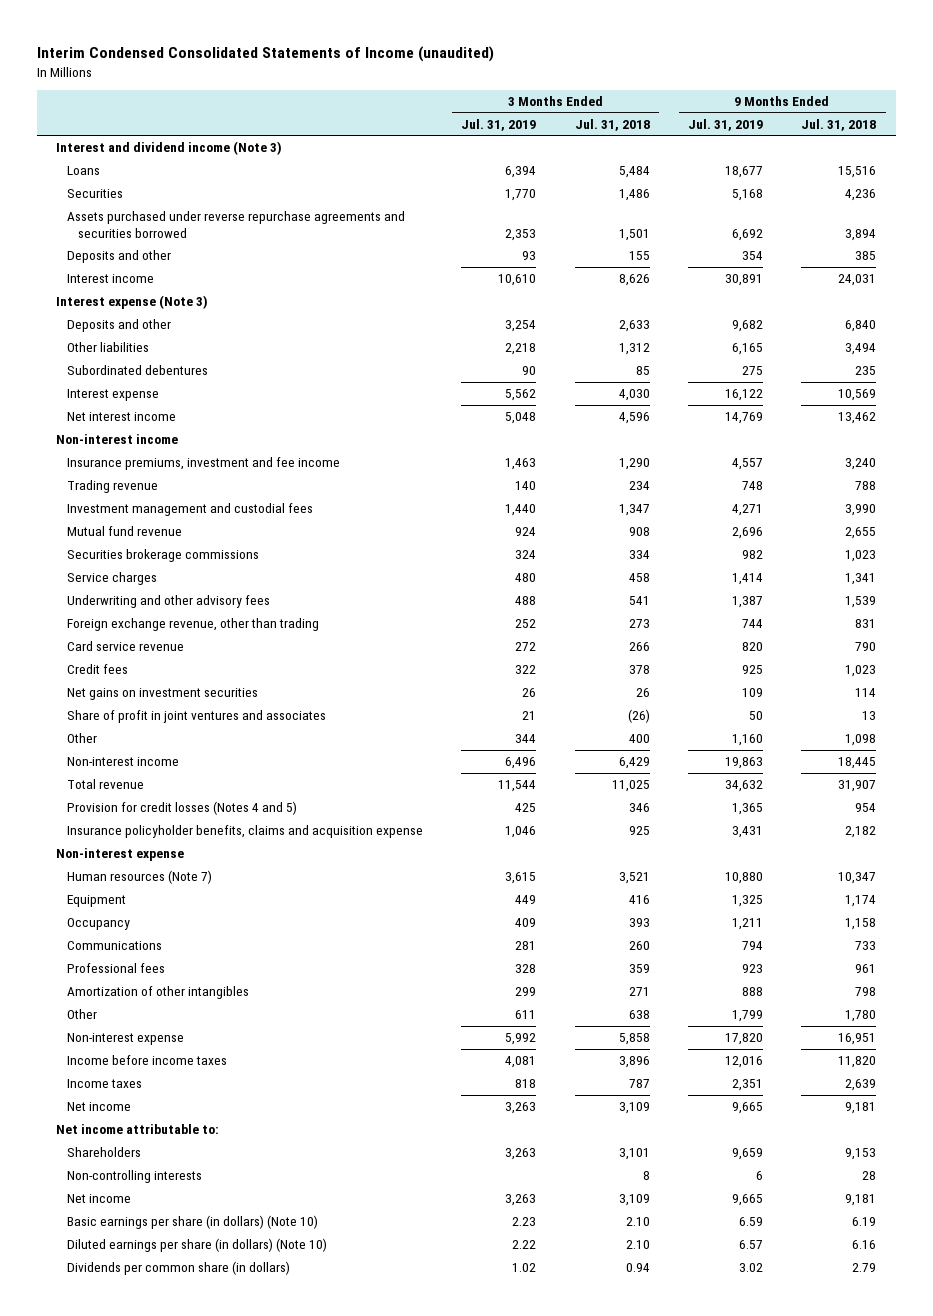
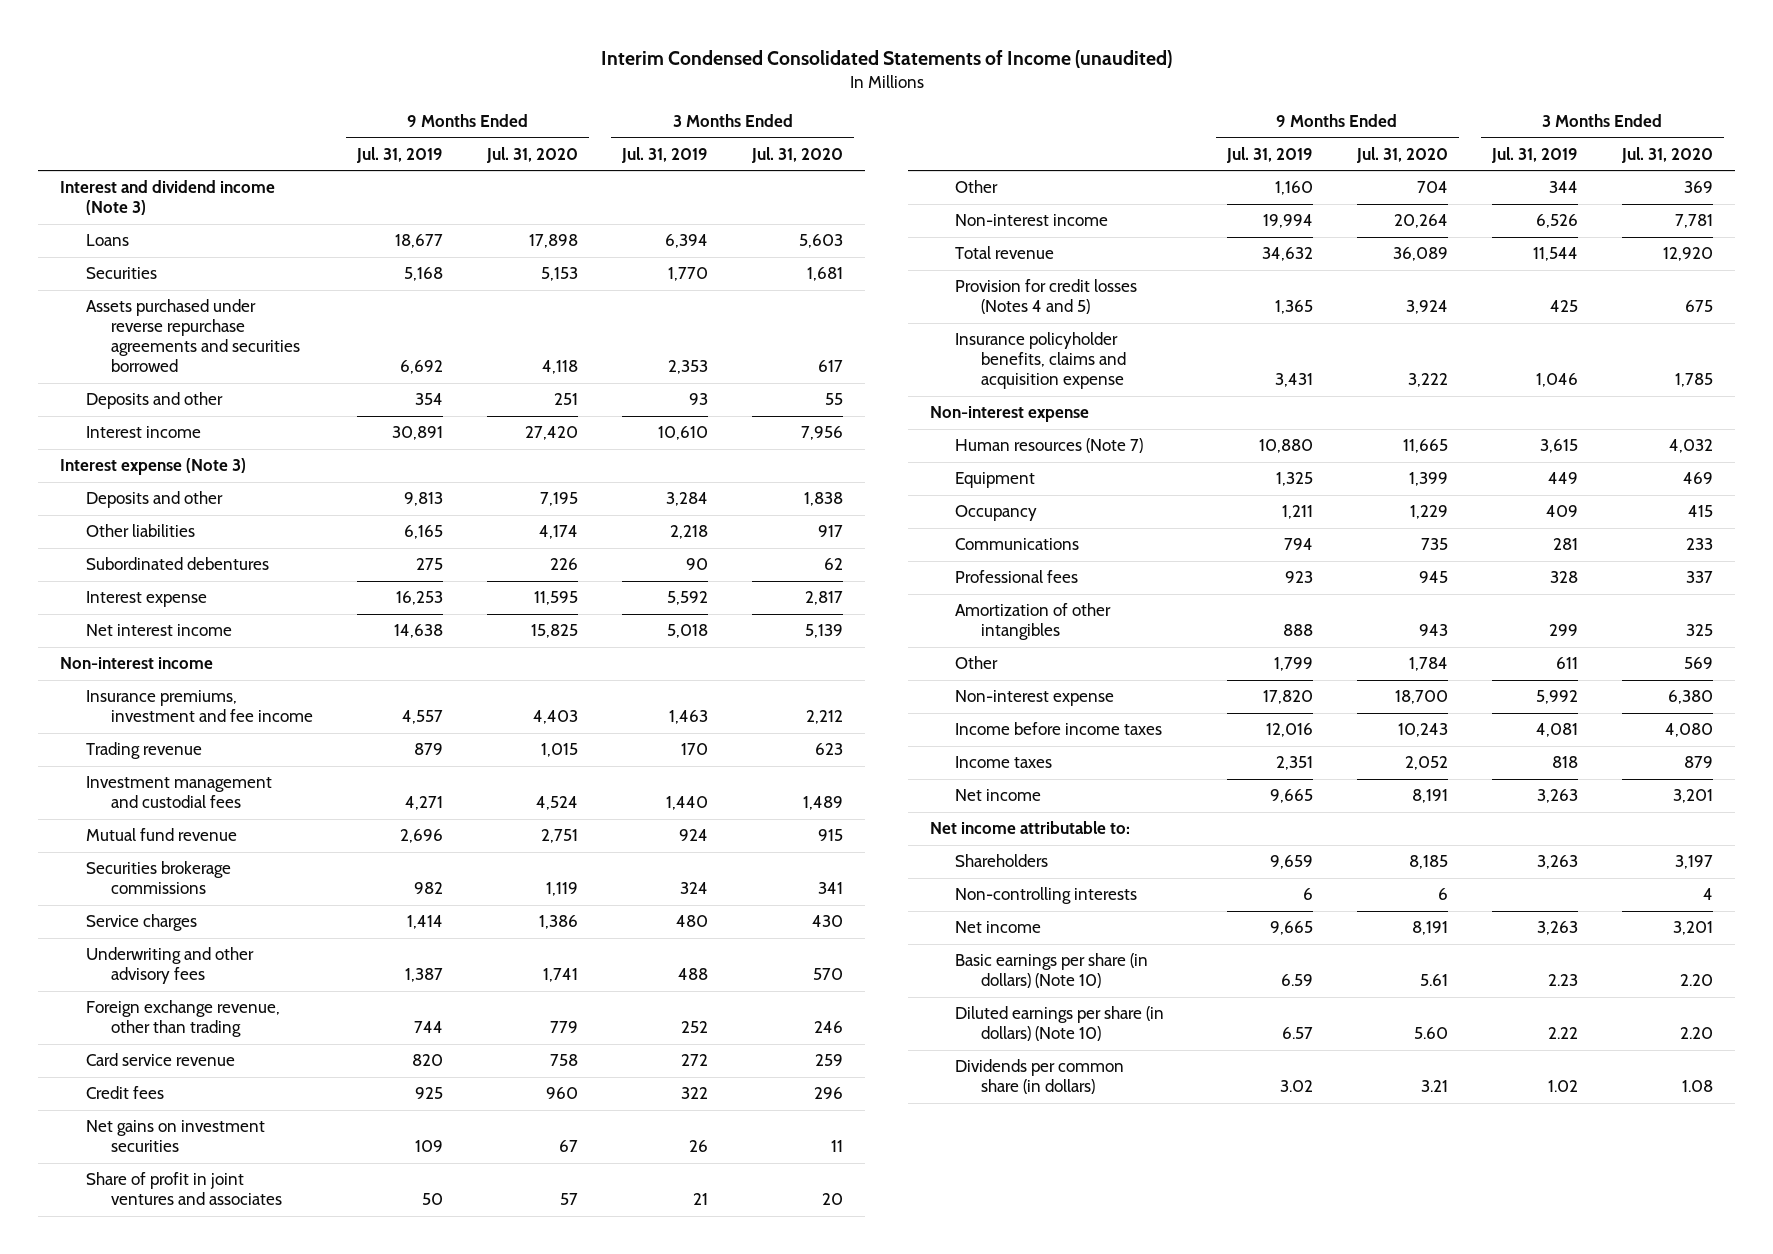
- | 3 Months Ended Jul. 31, 2019 | 3 Months Ended Jul. 31, 2018 | 9 Months Ended Jul. 31, 2019 | 9 Months Ended Jul. 31, 2018
+ | 9 Months Ended Jul. 31, 2019 | 9 Months Ended Jul. 31, 2020 | 3 Months Ended Jul. 31, 2019 | 3 Months Ended Jul. 31, 2020
- Deposits and other | 3,254 | 2,633 | 9,682 | 6,840
+ Deposits and other | 9,813 | 7,195 | 3,284 | 1,838
- Interest expense | 5,562 | 4,030 | 16,122 | 10,569
- Net interest income | 5,048 | 4,596 | 14,769 | 13,462
+ Interest expense | 16,253 | 11,595 | 5,592 | 2,817
+ Net interest income | 14,638 | 15,825 | 5,018 | 5,139
- Trading revenue | 140 | 234 | 748 | 788
+ Trading revenue | 879 | 1,015 | 170 | 623
- Non-interest income | 6,496 | 6,429 | 19,863 | 18,445
+ Non-interest income | 19,994 | 20,264 | 6,526 | 7,781

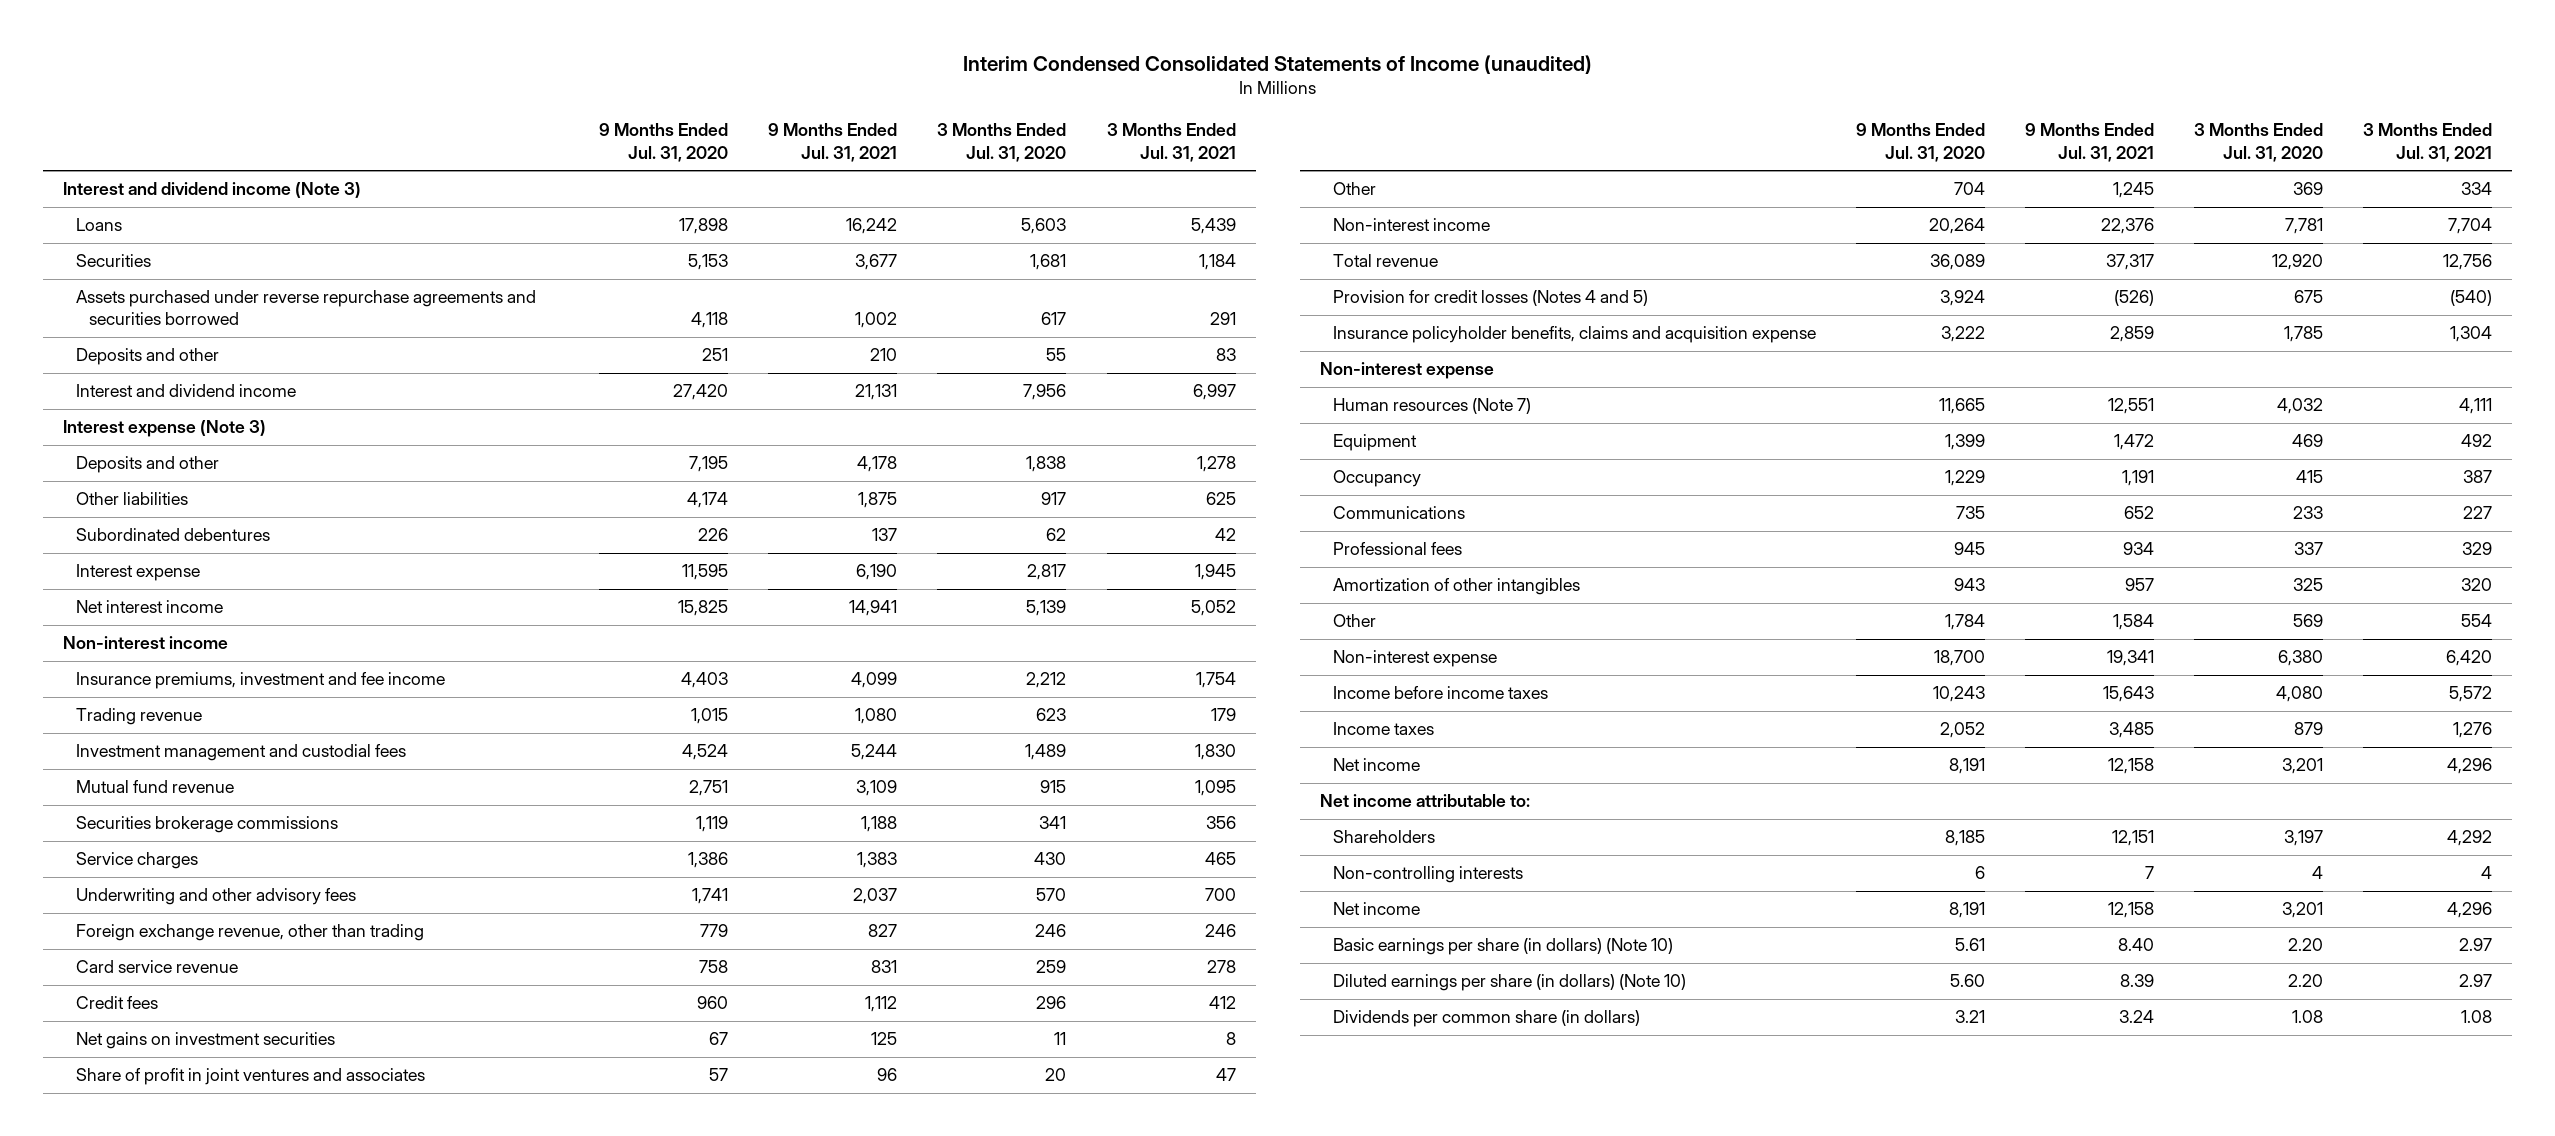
- | 9 Months Ended Jul. 31, 2019 | 9 Months Ended Jul. 31, 2020 | 3 Months Ended Jul. 31, 2019 | 3 Months Ended Jul. 31, 2020
+ | 9 Months Ended Jul. 31, 2020 | 9 Months Ended Jul. 31, 2021 | 3 Months Ended Jul. 31, 2020 | 3 Months Ended Jul. 31, 2021
- Interest income | 30,891 | 27,420 | 10,610 | 7,956
+ Interest and dividend income | 27,420 | 21,131 | 7,956 | 6,997

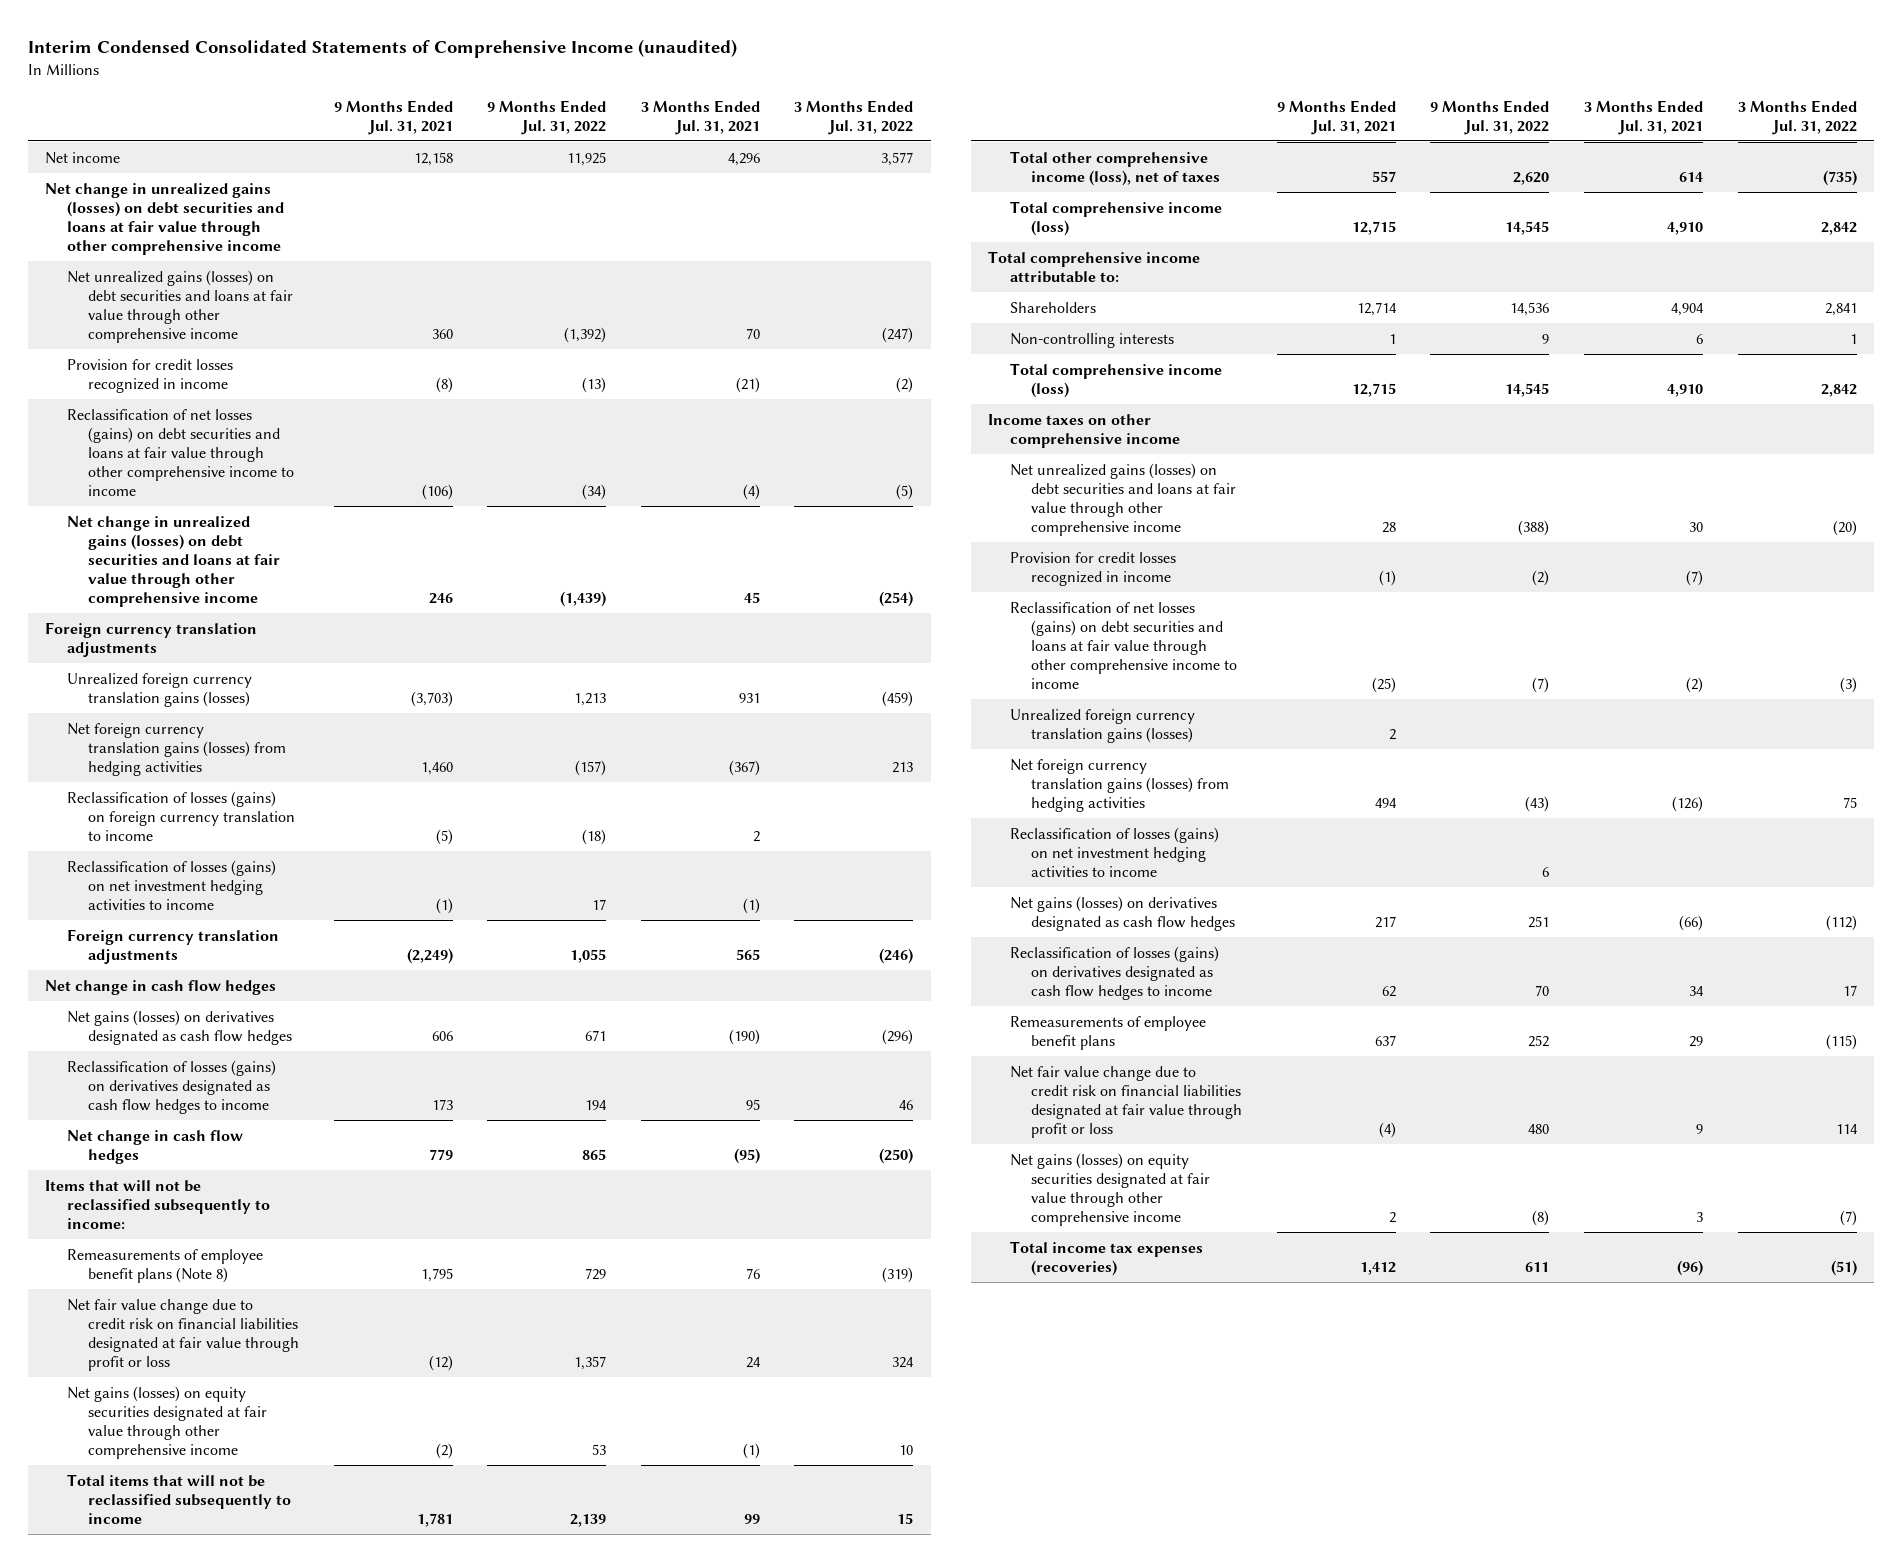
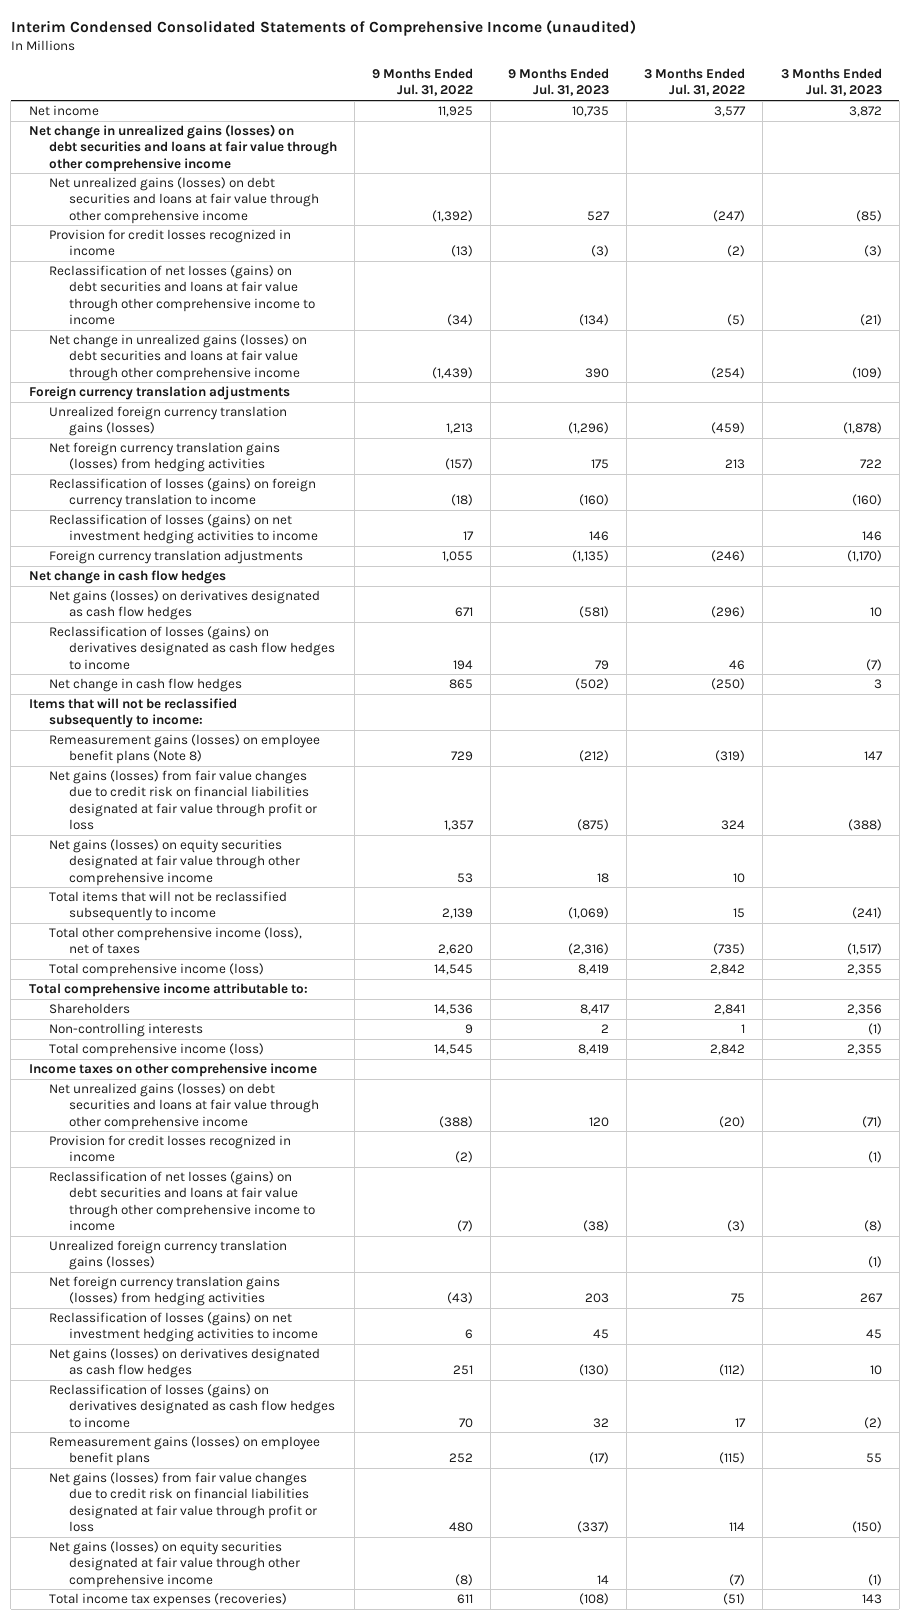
- | 9 Months Ended Jul. 31, 2021 | 9 Months Ended Jul. 31, 2022 | 3 Months Ended Jul. 31, 2021 | 3 Months Ended Jul. 31, 2022
+ | 9 Months Ended Jul. 31, 2022 | 9 Months Ended Jul. 31, 2023 | 3 Months Ended Jul. 31, 2022 | 3 Months Ended Jul. 31, 2023
- Remeasurements of employee benefit plans (Note 8) | 1,795 | 729 | 76 | (319)
- Net fair value change due to credit risk on financial liabilities designated at fair value through profit or loss | (12) | 1,357 | 24 | 324
+ Remeasurement gains (losses) on employee benefit plans (Note 8) | 729 | (212) | (319) | 147
+ Net gains (losses) from fair value changes due to credit risk on financial liabilities designated at fair value through profit or loss | 1,357 | (875) | 324 | (388)
- Remeasurements of employee benefit plans | 637 | 252 | 29 | (115)
- Net fair value change due to credit risk on financial liabilities designated at fair value through profit or loss | (4) | 480 | 9 | 114
+ Remeasurement gains (losses) on employee benefit plans | 252 | (17) | (115) | 55
+ Net gains (losses) from fair value changes due to credit risk on financial liabilities designated at fair value through profit or loss | 480 | (337) | 114 | (150)

